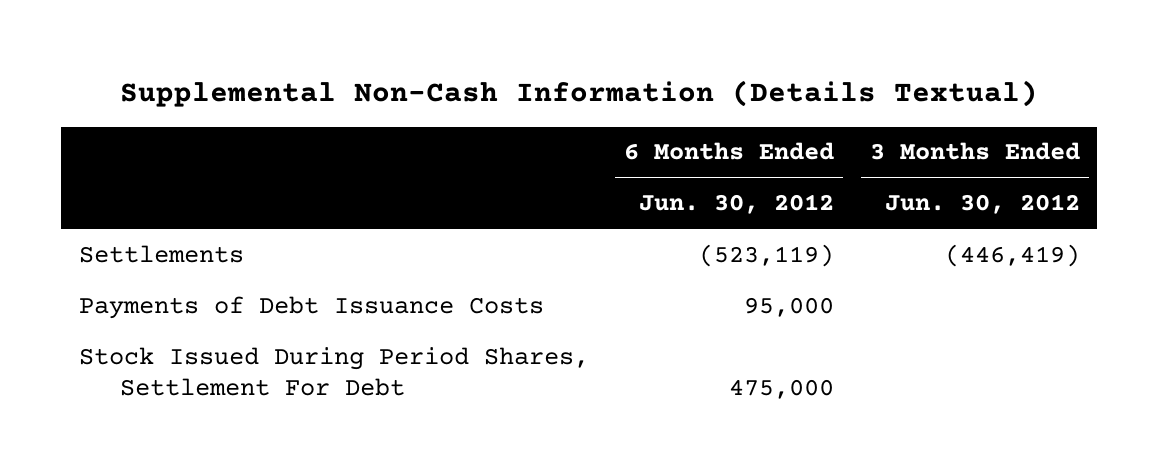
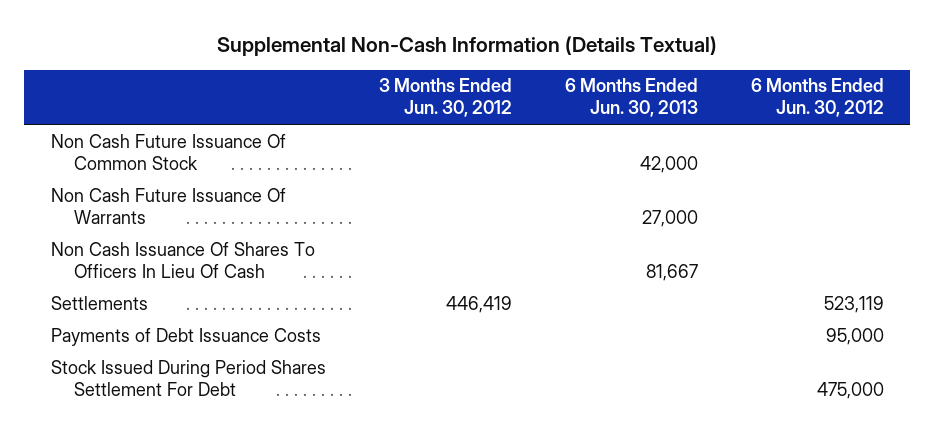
- | 6 Months Ended Jun. 30, 2012 | 3 Months Ended Jun. 30, 2012
+ | 3 Months Ended Jun. 30, 2012 | 6 Months Ended Jun. 30, 2013 | 6 Months Ended Jun. 30, 2012
- Settlements | (523,119) | (446,419)
+ Non Cash Future Issuance Of Common Stock | | 42,000 |
+ Non Cash Future Issuance Of Warrants | | 27,000 |
+ Non Cash Issuance Of Shares To Officers In Lieu Of Cash | | 81,667 |
+ Settlements | 446,419 | | 523,119
- Stock Issued During Period Shares, Settlement For Debt | 475,000 |
+ Stock Issued During Period Shares Settlement For Debt | | | 475,000

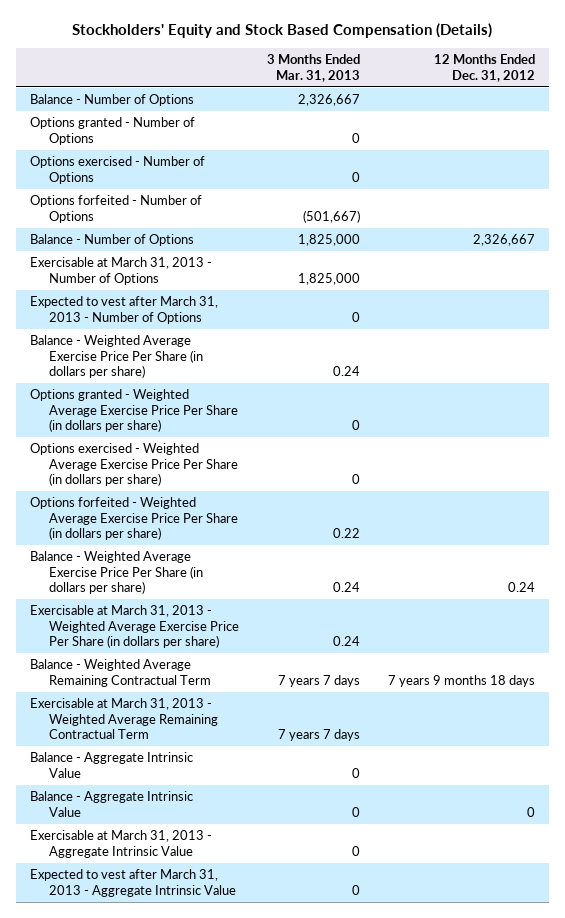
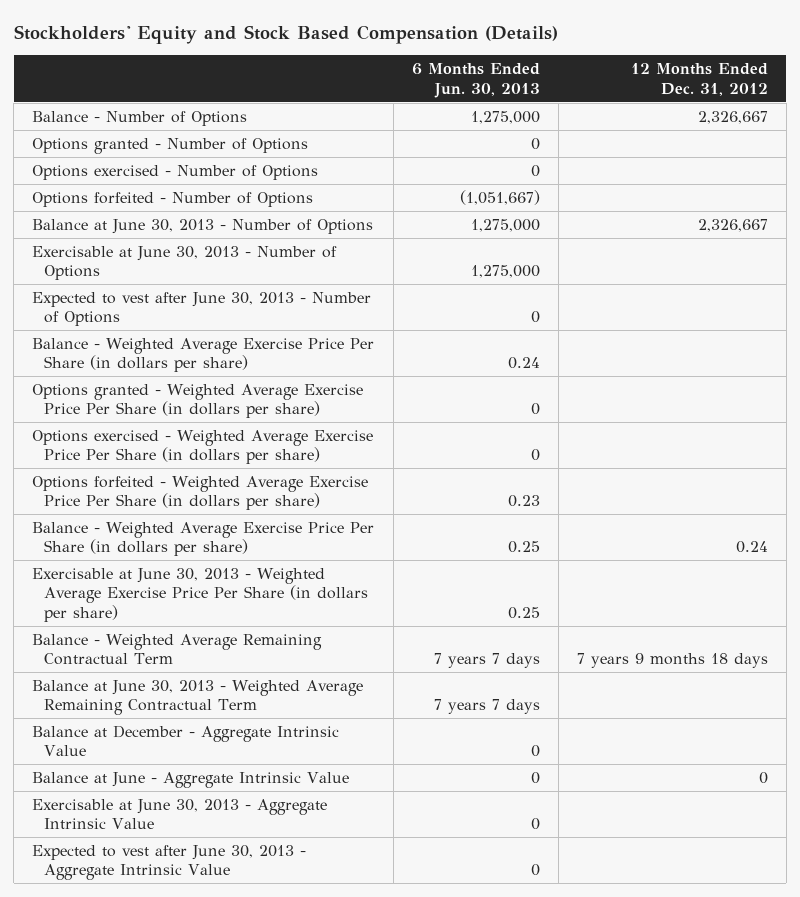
- | 3 Months Ended Mar. 31, 2013 | 12 Months Ended Dec. 31, 2012
+ | 6 Months Ended Jun. 30, 2013 | 12 Months Ended Dec. 31, 2012
- Balance - Number of Options | 2,326,667 |
moved up: Balance - Number of Options | 1,275,000 | 2,326,667
- Exercisable at March 31, 2013 - Number of Options | 1,825,000 |
- Expected to vest after March 31, 2013 - Number of Options | 0 |
+ Balance at June 30, 2013 - Number of Options | 1,275,000 | 2,326,667
+ Exercisable at June 30, 2013 - Number of Options | 1,275,000 |
+ Expected to vest after June 30, 2013 - Number of Options | 0 |
- Exercisable at March 31, 2013 - Weighted Average Exercise Price Per Share (in dollars per share) | 0.24 |
+ Exercisable at June 30, 2013 - Weighted Average Exercise Price Per Share (in dollars per share) | 0.25 |
- Exercisable at March 31, 2013 - Weighted Average Remaining Contractual Term | 7 years 7 days |
- Balance - Aggregate Intrinsic Value | 0 |
- Balance - Aggregate Intrinsic Value | 0 | 0
- Exercisable at March 31, 2013 - Aggregate Intrinsic Value | 0 |
- Expected to vest after March 31, 2013 - Aggregate Intrinsic Value | 0 |
+ Balance at June 30, 2013 - Weighted Average Remaining Contractual Term | 7 years 7 days |
+ Balance at December - Aggregate Intrinsic Value | 0 |
+ Balance at June - Aggregate Intrinsic Value | 0 | 0
+ Exercisable at June 30, 2013 - Aggregate Intrinsic Value | 0 |
+ Expected to vest after June 30, 2013 - Aggregate Intrinsic Value | 0 |

